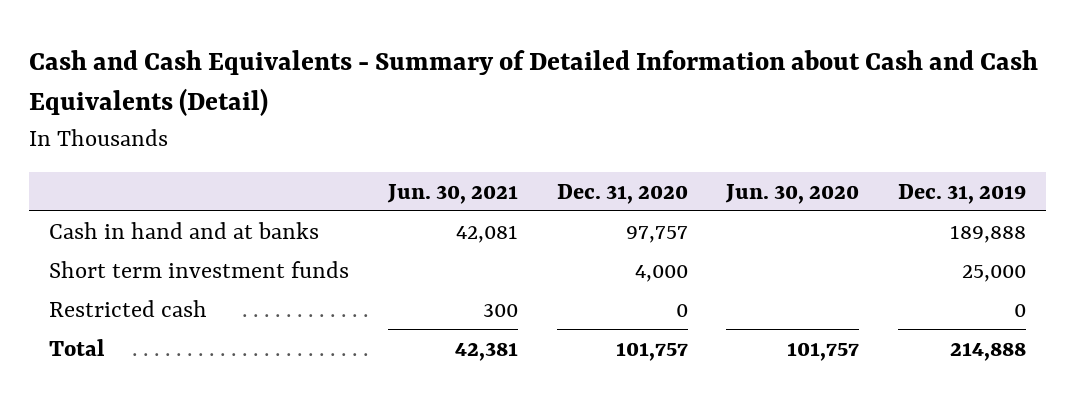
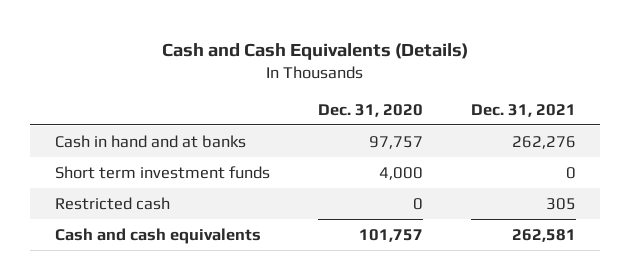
- Cash and Cash Equivalents - Summary of Detailed Information about Cash and Cash Equivalents (Detail)
+ Cash and Cash Equivalents (Details)
- | Jun. 30, 2021 | Dec. 31, 2020 | Jun. 30, 2020 | Dec. 31, 2019
+ | Dec. 31, 2020 | Dec. 31, 2021
- Total | 42,381 | 101,757 | 101,757 | 214,888
+ Cash and cash equivalents | 101,757 | 262,581

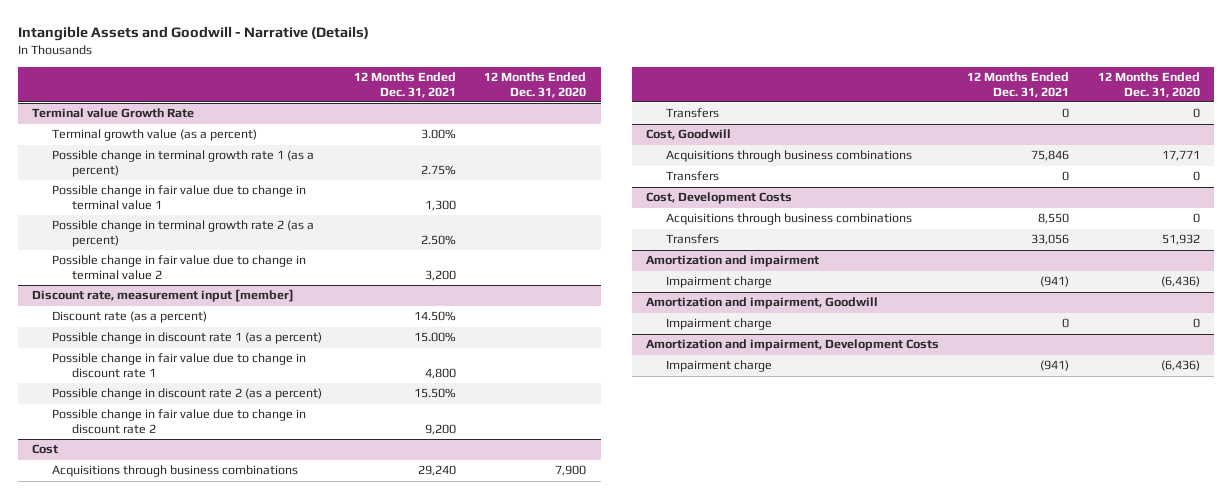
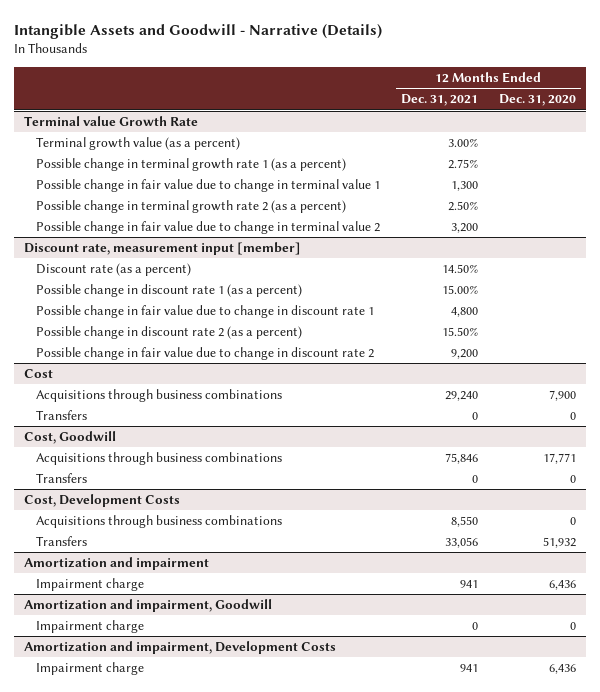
@ Amortization and impairment
- Impairment charge | (941) | (6,436)
+ Impairment charge | 941 | 6,436
@ Amortization and impairment, Development Costs
- Impairment charge | (941) | (6,436)
+ Impairment charge | 941 | 6,436

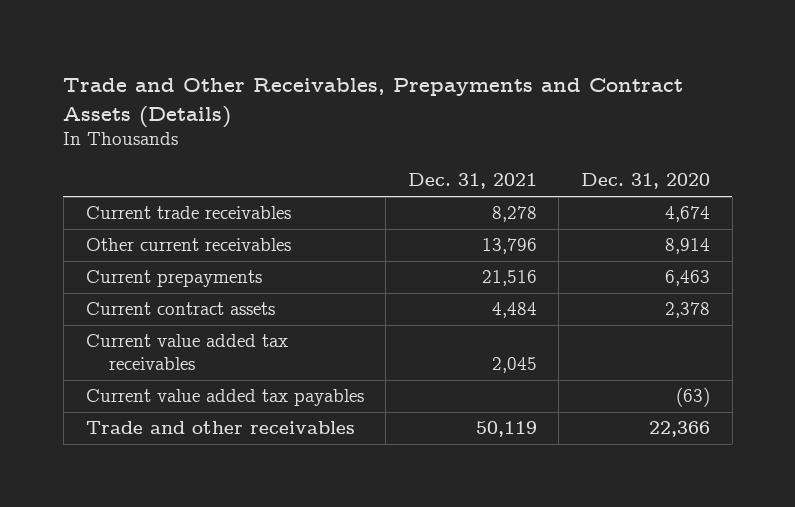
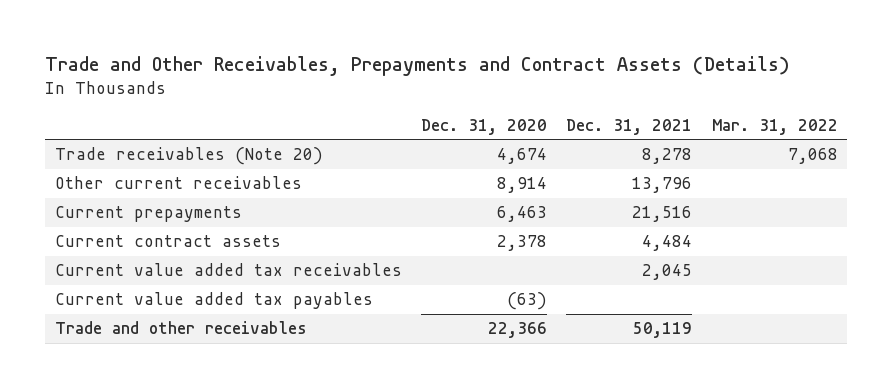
- | Dec. 31, 2021 | Dec. 31, 2020
+ | Dec. 31, 2020 | Dec. 31, 2021 | Mar. 31, 2022
- Current trade receivables | 8,278 | 4,674
+ Trade receivables (Note 20) | 4,674 | 8,278 | 7,068

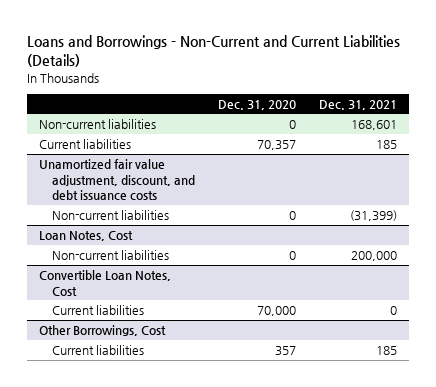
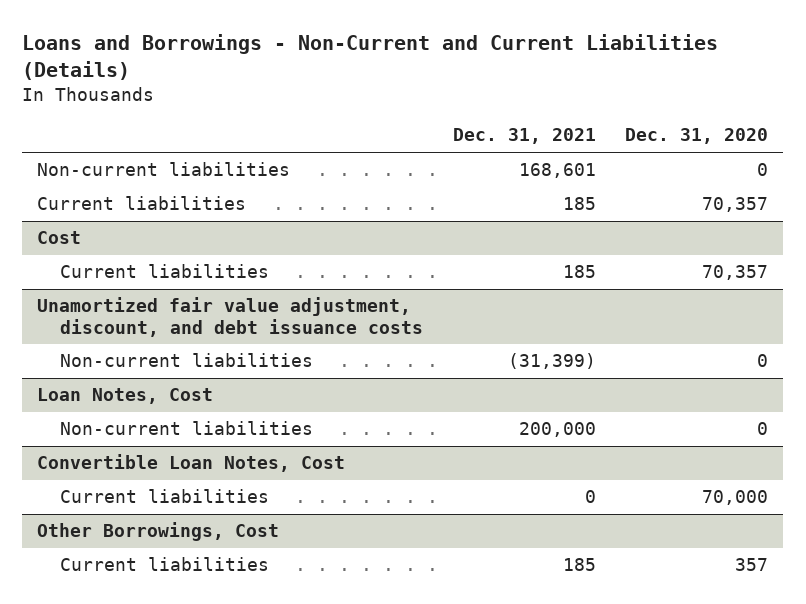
- | Dec. 31, 2020 | Dec. 31, 2021
+ | Dec. 31, 2021 | Dec. 31, 2020
+ Cost
+ Current liabilities | 185 | 70,357

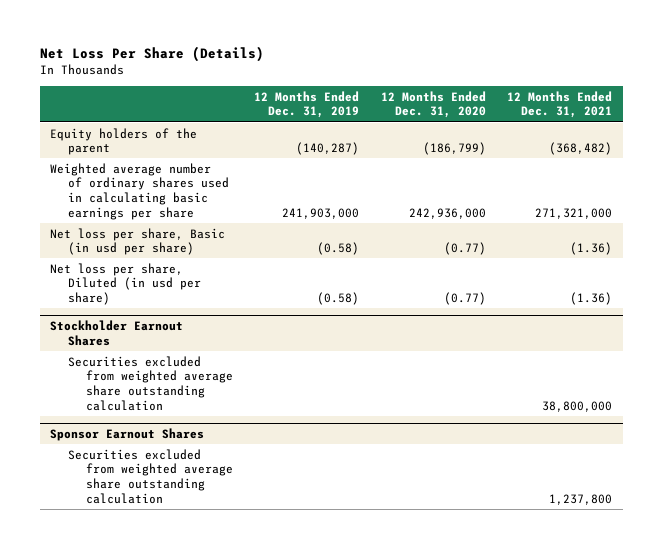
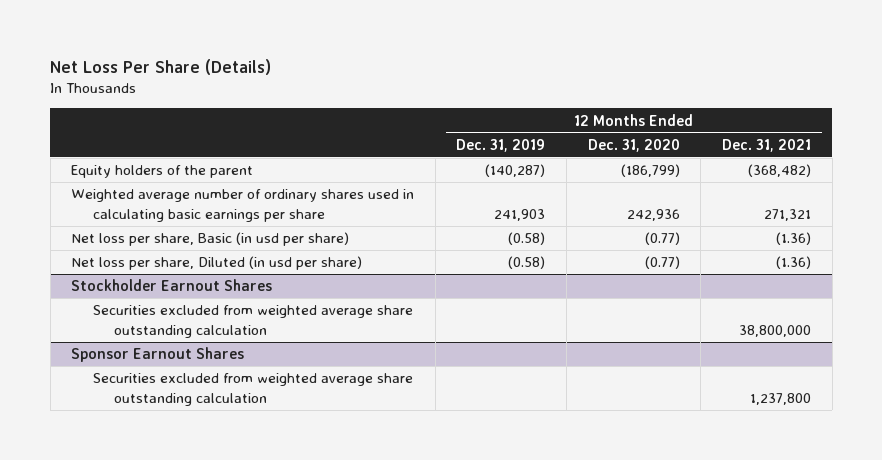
- Weighted average number of ordinary shares used in calculating basic earnings per share | 241,903,000 | 242,936,000 | 271,321,000
+ Weighted average number of ordinary shares used in calculating basic earnings per share | 241,903 | 242,936 | 271,321

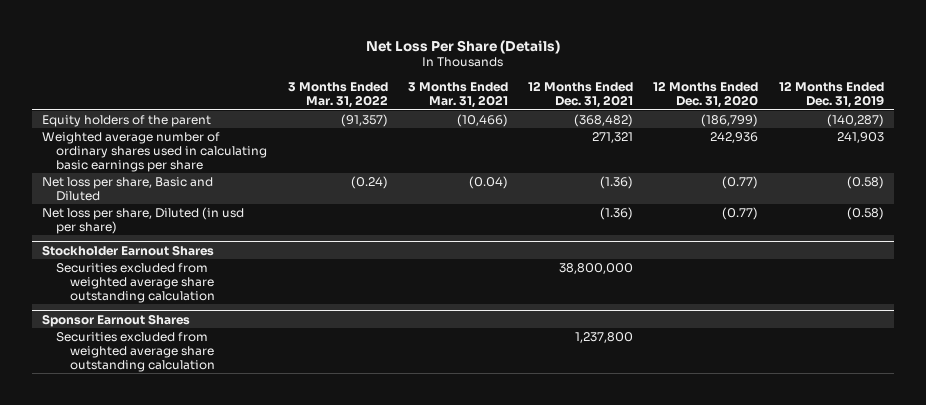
- | 12 Months Ended Dec. 31, 2019 | 12 Months Ended Dec. 31, 2020 | 12 Months Ended Dec. 31, 2021
+ | 3 Months Ended Mar. 31, 2022 | 3 Months Ended Mar. 31, 2021 | 12 Months Ended Dec. 31, 2021 | 12 Months Ended Dec. 31, 2020 | 12 Months Ended Dec. 31, 2019
- Net loss per share, Basic (in usd per share) | (0.58) | (0.77) | (1.36)
+ Net loss per share, Basic and Diluted | (0.24) | (0.04) | (1.36) | (0.77) | (0.58)

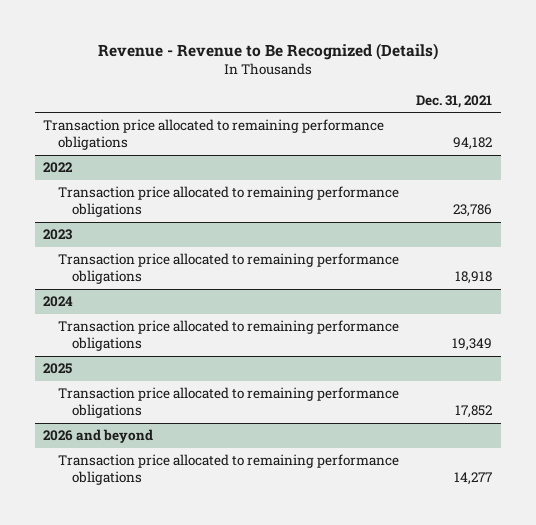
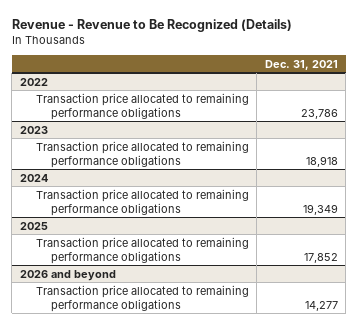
- Transaction price allocated to remaining performance obligations | 94,182

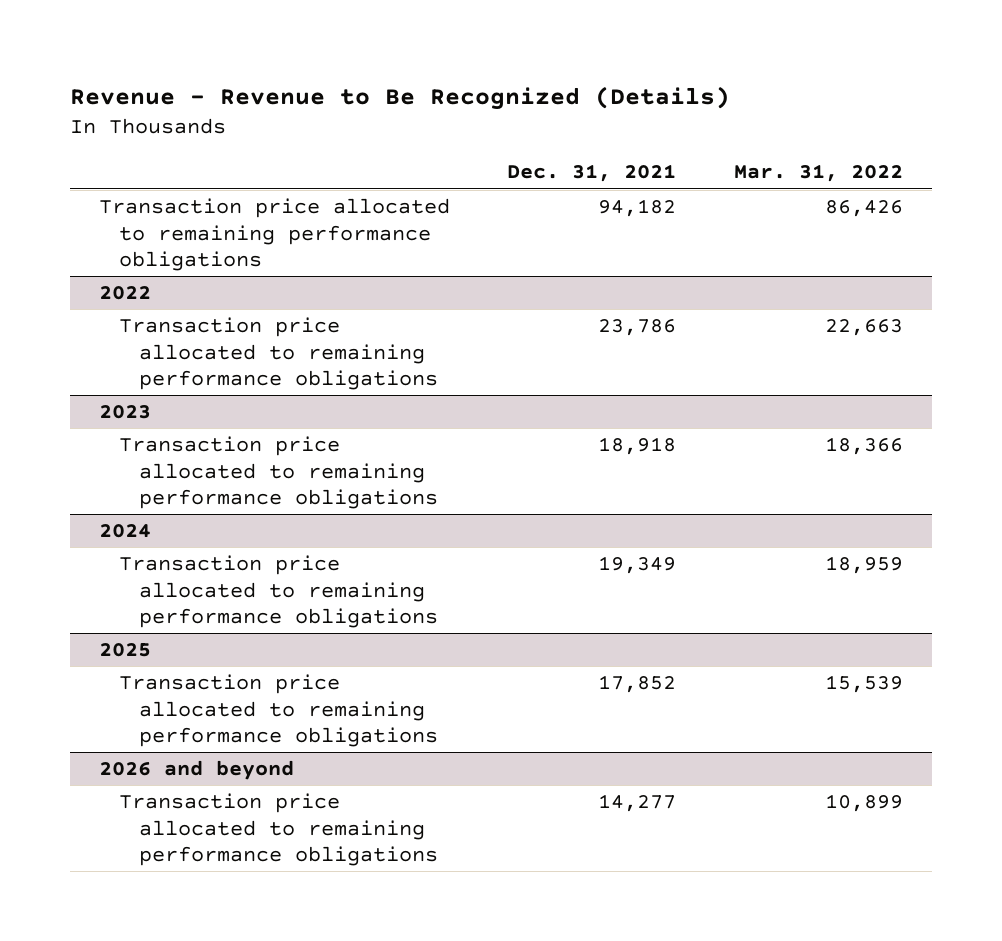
- | Dec. 31, 2021
+ | Dec. 31, 2021 | Mar. 31, 2022
+ Transaction price allocated to remaining performance obligations | 94,182 | 86,426

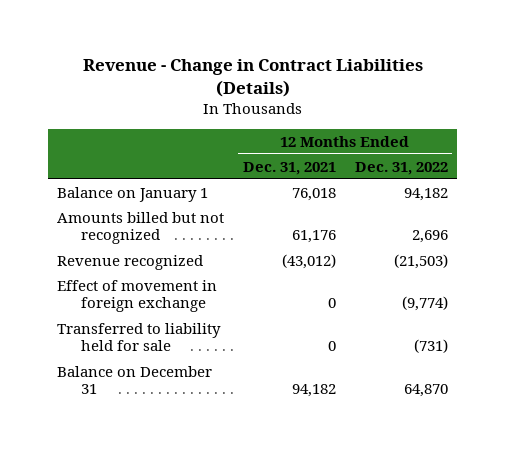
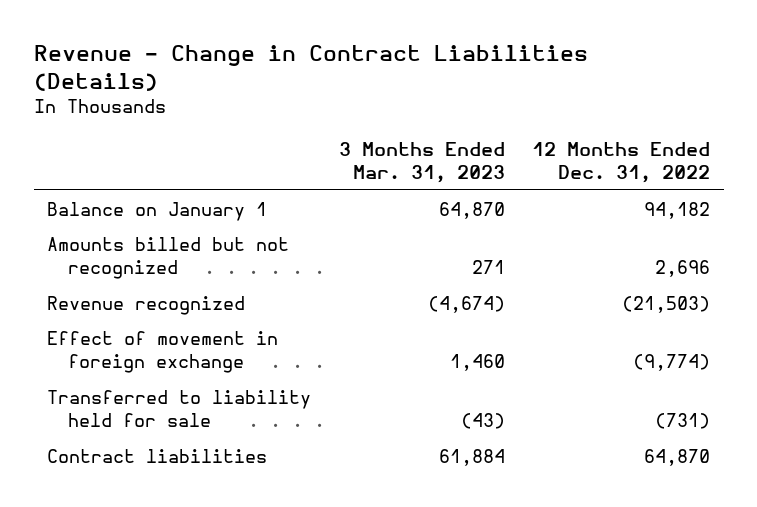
- | 12 Months Ended Dec. 31, 2021 | 12 Months Ended Dec. 31, 2022
+ | 3 Months Ended Mar. 31, 2023 | 12 Months Ended Dec. 31, 2022
- Balance on December 31 | 94,182 | 64,870
+ Contract liabilities | 61,884 | 64,870

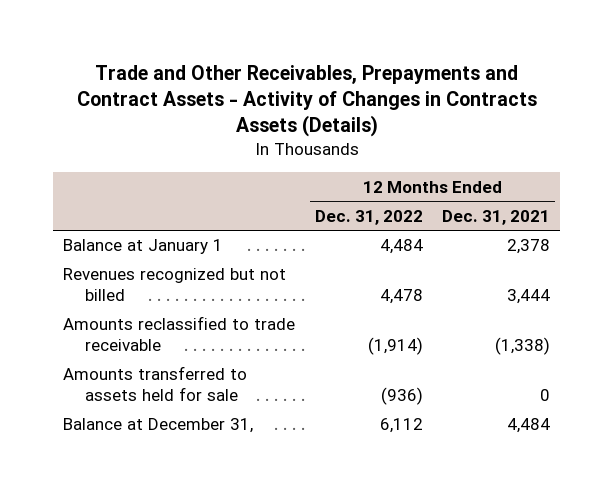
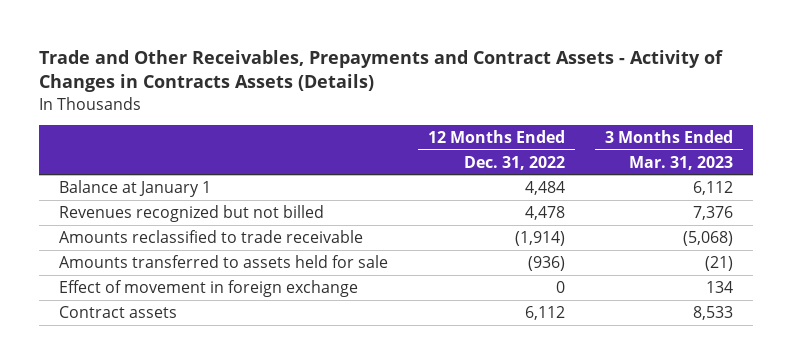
- | 12 Months Ended Dec. 31, 2022 | 12 Months Ended Dec. 31, 2021
+ | 12 Months Ended Dec. 31, 2022 | 3 Months Ended Mar. 31, 2023
- Balance at December 31, | 6,112 | 4,484
+ Effect of movement in foreign exchange | 0 | 134
+ Contract assets | 6,112 | 8,533

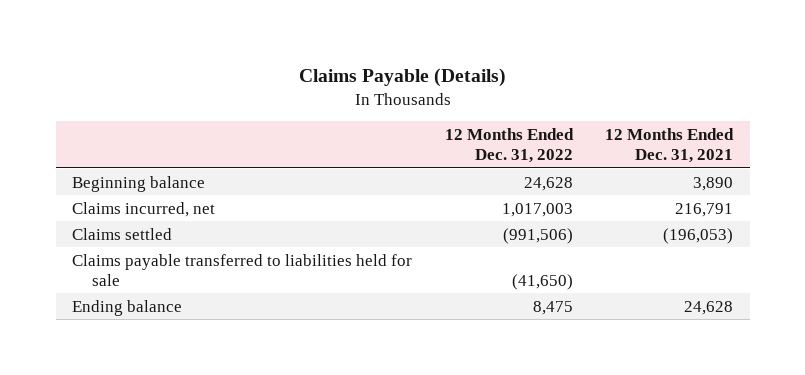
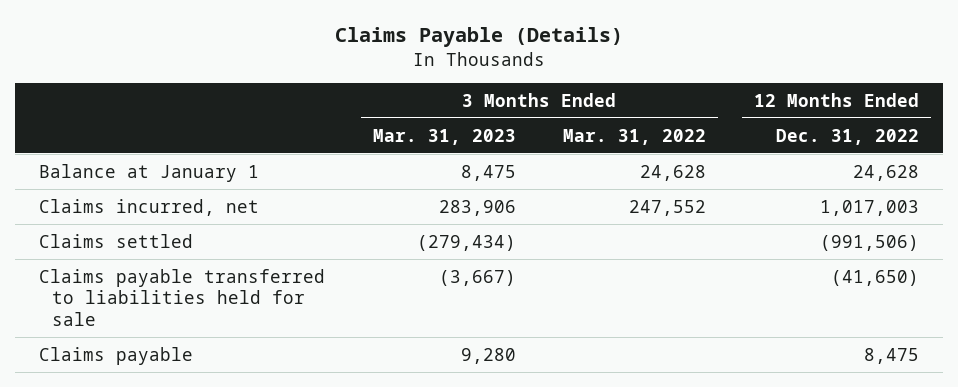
- | 12 Months Ended Dec. 31, 2022 | 12 Months Ended Dec. 31, 2021
+ | 3 Months Ended Mar. 31, 2023 | 3 Months Ended Mar. 31, 2022 | 12 Months Ended Dec. 31, 2022
- Beginning balance | 24,628 | 3,890
+ Balance at January 1 | 8,475 | 24,628 | 24,628
- Ending balance | 8,475 | 24,628
+ Claims payable | 9,280 | | 8,475

